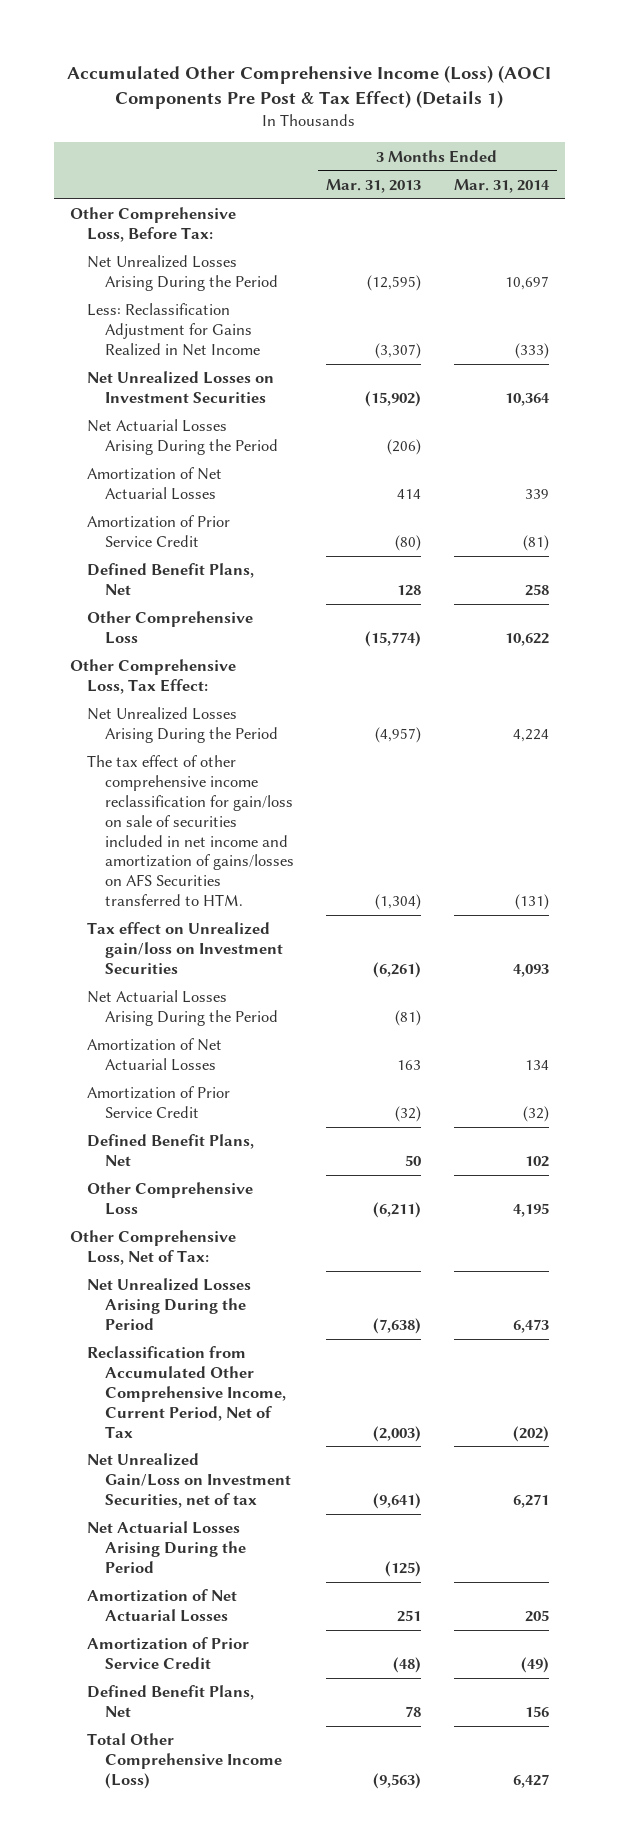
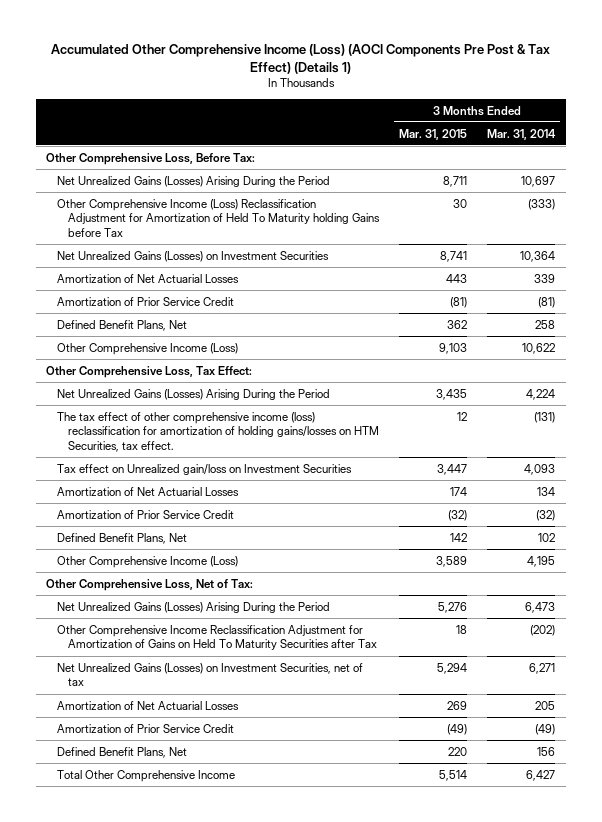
- | 3 Months Ended Mar. 31, 2013 | 3 Months Ended Mar. 31, 2014
+ | 3 Months Ended Mar. 31, 2015 | 3 Months Ended Mar. 31, 2014
- Net Unrealized Losses Arising During the Period | (12,595) | 10,697
- Less: Reclassification Adjustment for Gains Realized in Net Income | (3,307) | (333)
- Net Unrealized Losses on Investment Securities | (15,902) | 10,364
- Net Actuarial Losses Arising During the Period | (206) |
+ Net Unrealized Gains (Losses) Arising During the Period | 8,711 | 10,697
+ Other Comprehensive Income (Loss) Reclassification Adjustment for Amortization of Held To Maturity holding Gains before Tax | 30 | (333)
+ Net Unrealized Gains (Losses) on Investment Securities | 8,741 | 10,364
- Other Comprehensive Loss | (15,774) | 10,622
+ Other Comprehensive Income (Loss) | 9,103 | 10,622
- Net Unrealized Losses Arising During the Period | (4,957) | 4,224
- The tax effect of other comprehensive income reclassification for gain/loss on sale of securities included in net income and amortization of gains/losses on AFS Securities transferred to HTM. | (1,304) | (131)
+ Net Unrealized Gains (Losses) Arising During the Period | 3,435 | 4,224
+ The tax effect of other comprehensive income (loss) reclassification for amortization of holding gains/losses on HTM Securities, tax effect. | 12 | (131)
- Net Actuarial Losses Arising During the Period | (81) |
- Other Comprehensive Loss | (6,211) | 4,195
+ Other Comprehensive Income (Loss) | 3,589 | 4,195
- Net Unrealized Losses Arising During the Period | (7,638) | 6,473
- Reclassification from Accumulated Other Comprehensive Income, Current Period, Net of Tax | (2,003) | (202)
- Net Unrealized Gain/Loss on Investment Securities, net of tax | (9,641) | 6,271
- Net Actuarial Losses Arising During the Period | (125) |
+ Net Unrealized Gains (Losses) Arising During the Period | 5,276 | 6,473
+ Other Comprehensive Income Reclassification Adjustment for Amortization of Gains on Held To Maturity Securities after Tax | 18 | (202)
+ Net Unrealized Gains (Losses) on Investment Securities, net of tax | 5,294 | 6,271
- Total Other Comprehensive Income (Loss) | (9,563) | 6,427
+ Total Other Comprehensive Income | 5,514 | 6,427

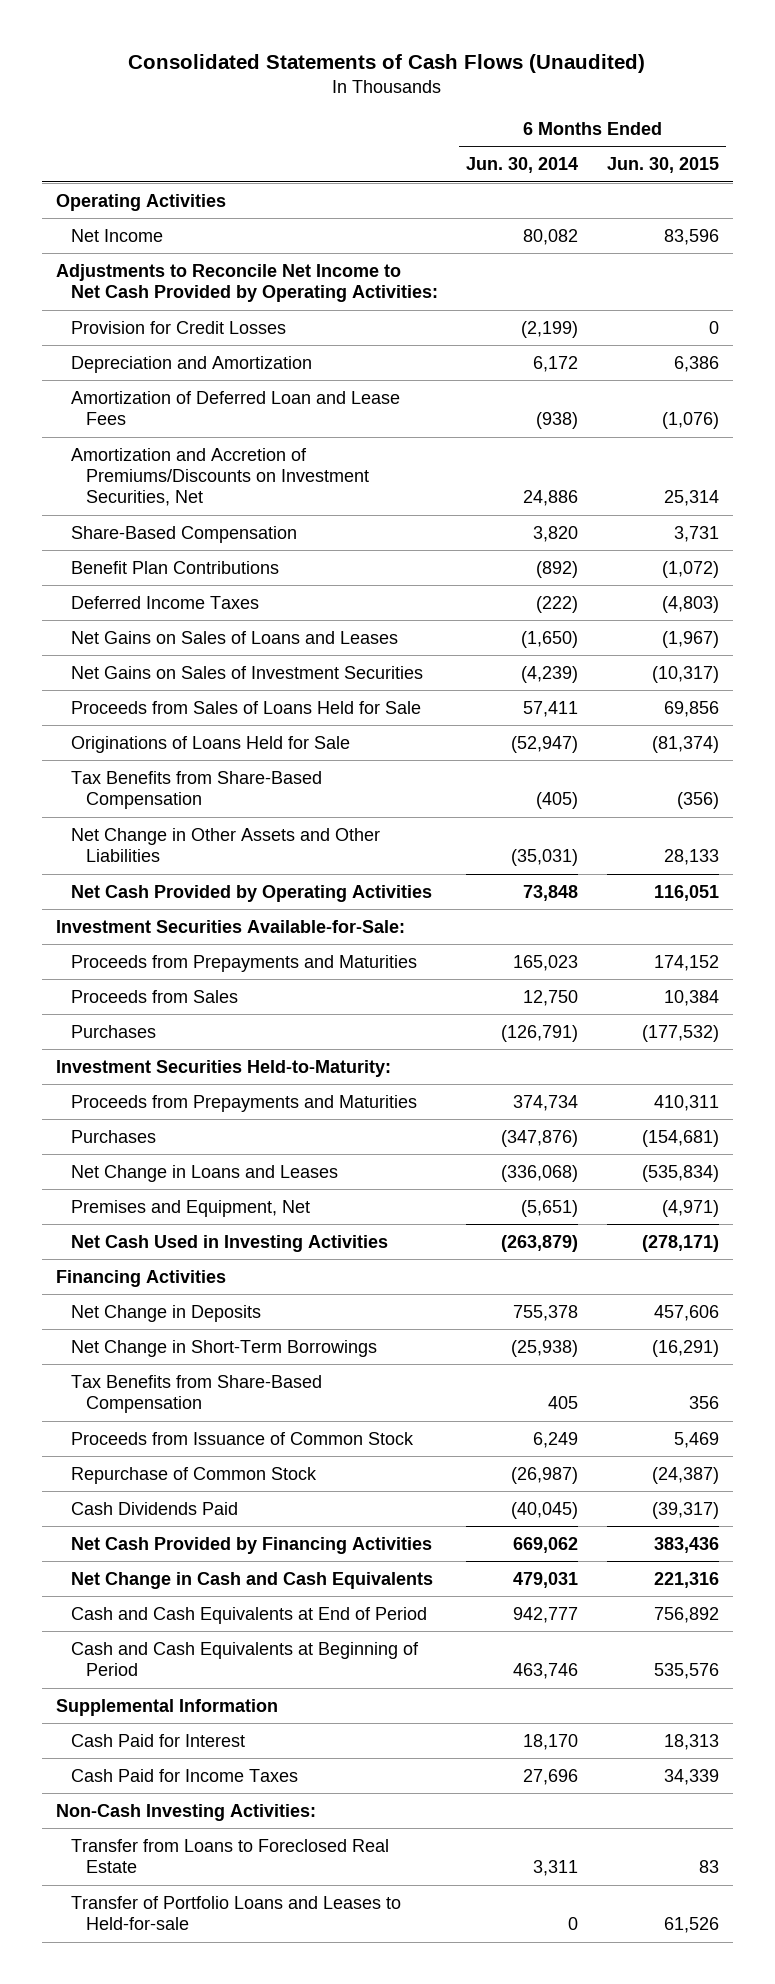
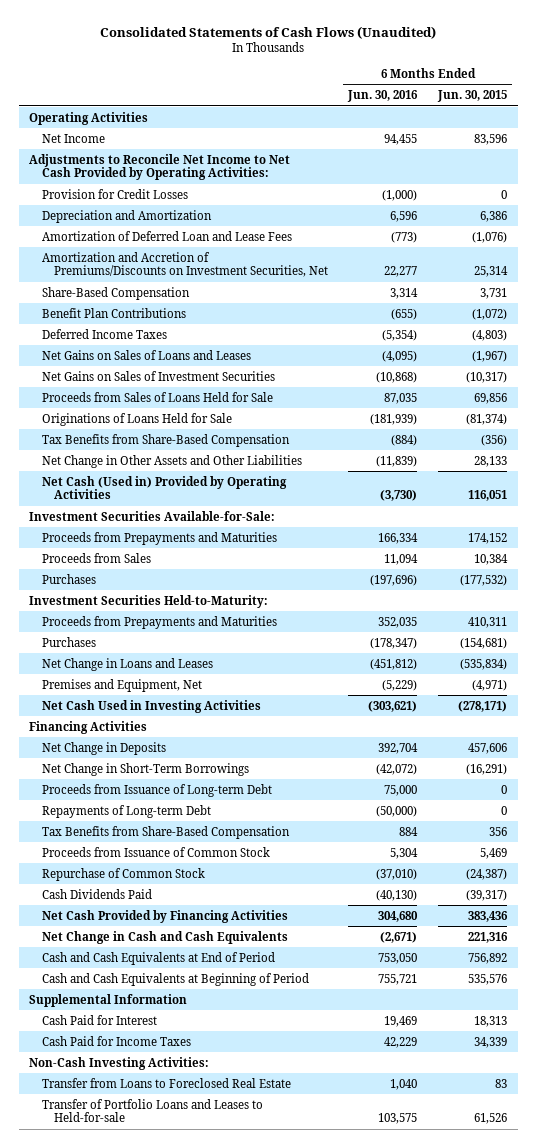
- | 6 Months Ended Jun. 30, 2014 | 6 Months Ended Jun. 30, 2015
+ | 6 Months Ended Jun. 30, 2016 | 6 Months Ended Jun. 30, 2015
- Net Cash Provided by Operating Activities | 73,848 | 116,051
+ Net Cash (Used in) Provided by Operating Activities | (3,730) | 116,051
+ Proceeds from Issuance of Long-term Debt | 75,000 | 0
+ Repayments of Long-term Debt | (50,000) | 0

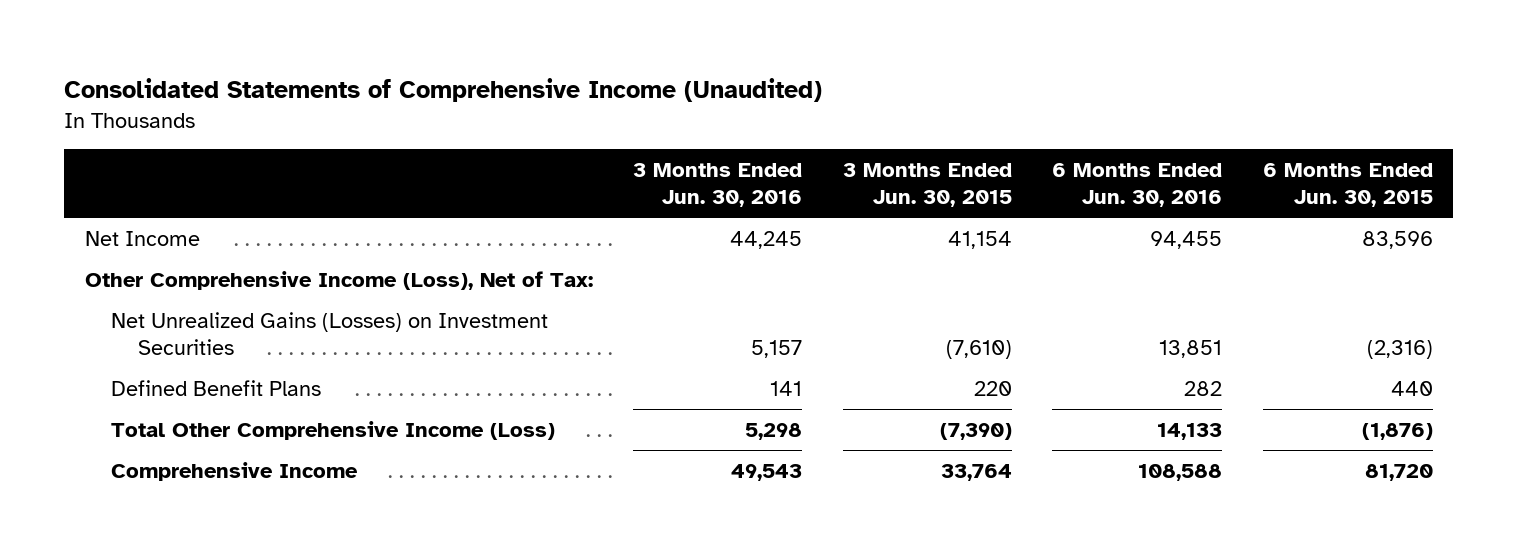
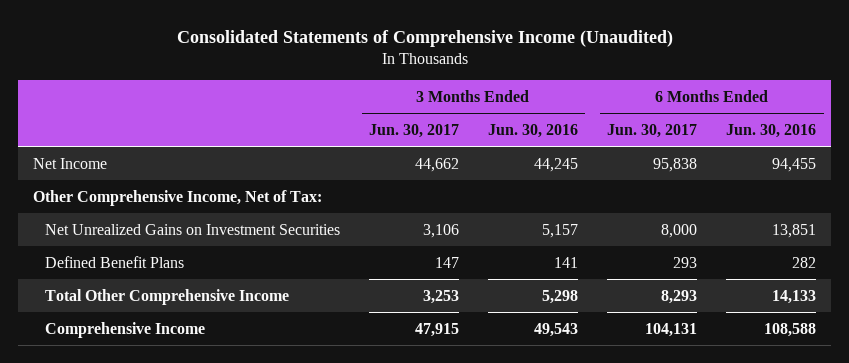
- | 3 Months Ended Jun. 30, 2016 | 3 Months Ended Jun. 30, 2015 | 6 Months Ended Jun. 30, 2016 | 6 Months Ended Jun. 30, 2015
+ | 3 Months Ended Jun. 30, 2017 | 3 Months Ended Jun. 30, 2016 | 6 Months Ended Jun. 30, 2017 | 6 Months Ended Jun. 30, 2016
- Other Comprehensive Income (Loss), Net of Tax:
- Net Unrealized Gains (Losses) on Investment Securities | 5,157 | (7,610) | 13,851 | (2,316)
+ Other Comprehensive Income, Net of Tax:
+ Net Unrealized Gains on Investment Securities | 3,106 | 5,157 | 8,000 | 13,851
- Total Other Comprehensive Income (Loss) | 5,298 | (7,390) | 14,133 | (1,876)
+ Total Other Comprehensive Income | 3,253 | 5,298 | 8,293 | 14,133

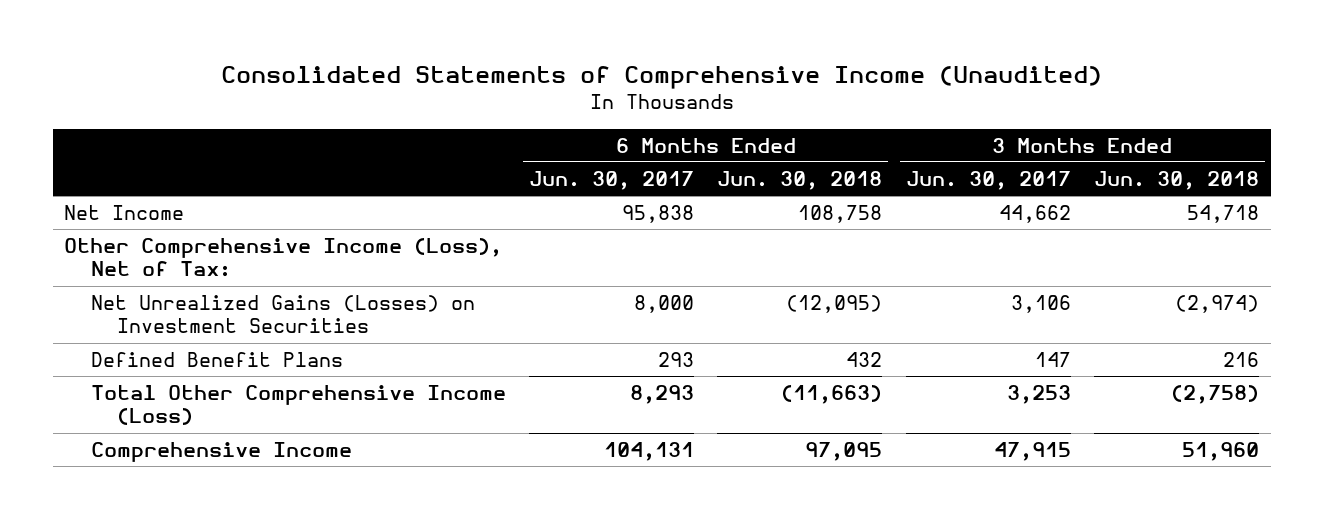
- | 3 Months Ended Jun. 30, 2017 | 3 Months Ended Jun. 30, 2016 | 6 Months Ended Jun. 30, 2017 | 6 Months Ended Jun. 30, 2016
+ | 6 Months Ended Jun. 30, 2017 | 6 Months Ended Jun. 30, 2018 | 3 Months Ended Jun. 30, 2017 | 3 Months Ended Jun. 30, 2018
- Other Comprehensive Income, Net of Tax:
- Net Unrealized Gains on Investment Securities | 3,106 | 5,157 | 8,000 | 13,851
+ Other Comprehensive Income (Loss), Net of Tax:
+ Net Unrealized Gains (Losses) on Investment Securities | 8,000 | (12,095) | 3,106 | (2,974)
- Total Other Comprehensive Income | 3,253 | 5,298 | 8,293 | 14,133
+ Total Other Comprehensive Income (Loss) | 8,293 | (11,663) | 3,253 | (2,758)

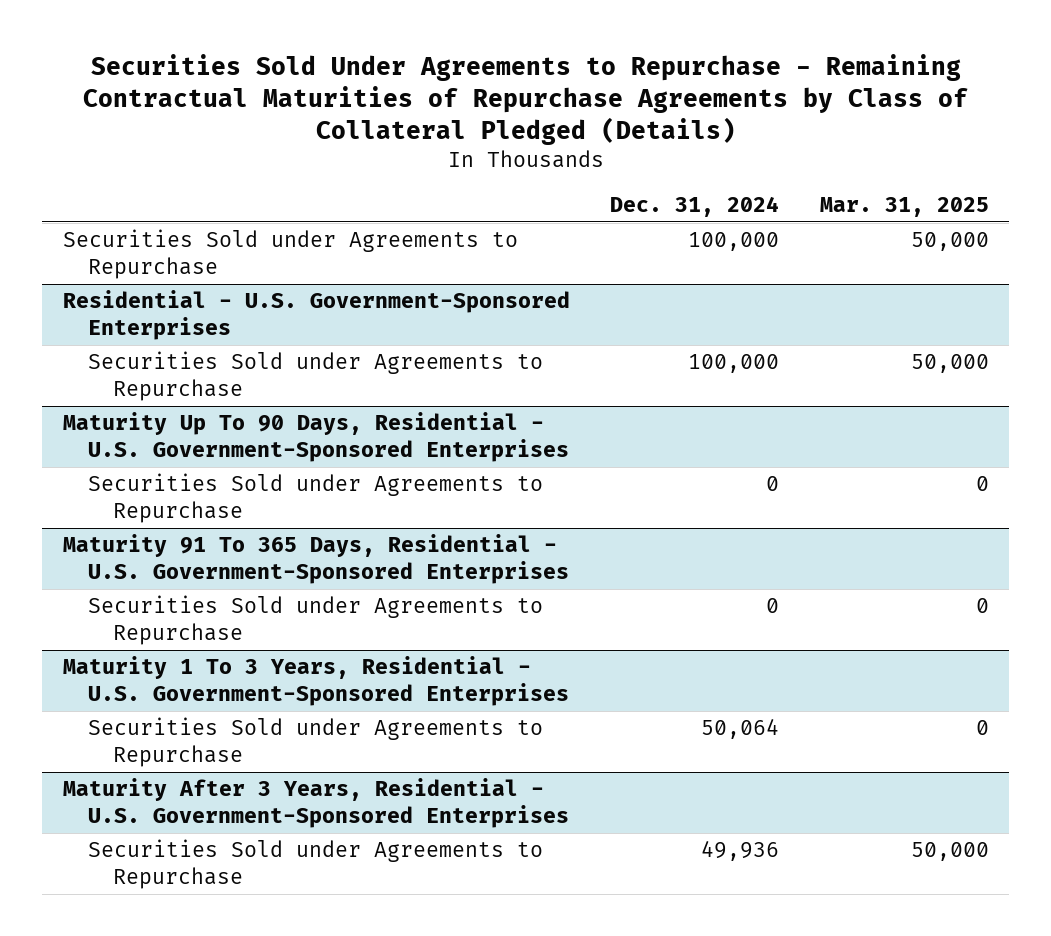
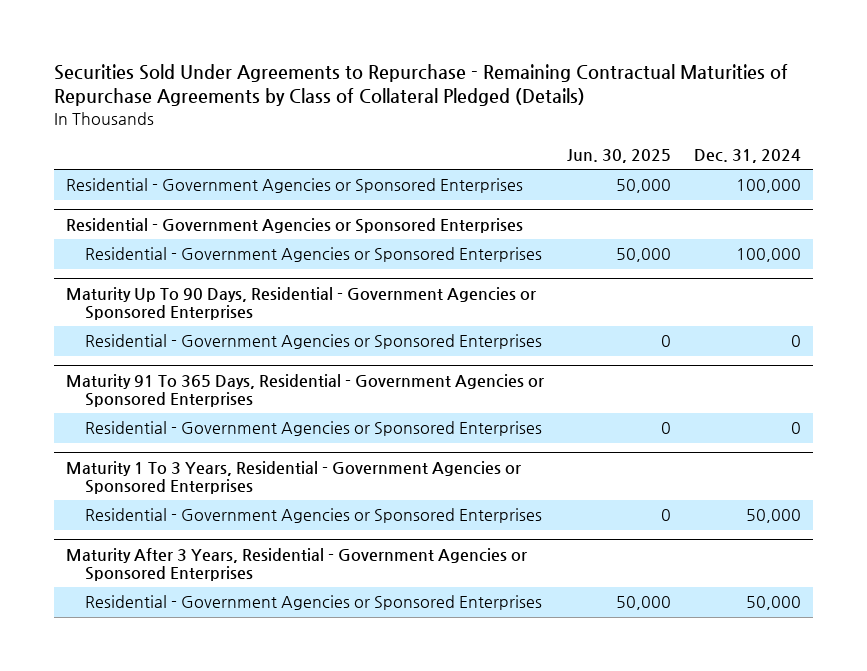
- | Dec. 31, 2024 | Mar. 31, 2025
+ | Jun. 30, 2025 | Dec. 31, 2024
- Securities Sold under Agreements to Repurchase | 100,000 | 50,000
- Residential - U.S. Government-Sponsored Enterprises
- Securities Sold under Agreements to Repurchase | 100,000 | 50,000
- Maturity Up To 90 Days, Residential - U.S. Government-Sponsored Enterprises
- Securities Sold under Agreements to Repurchase | 0 | 0
- Maturity 91 To 365 Days, Residential - U.S. Government-Sponsored Enterprises
- Securities Sold under Agreements to Repurchase | 0 | 0
- Maturity 1 To 3 Years, Residential - U.S. Government-Sponsored Enterprises
- Securities Sold under Agreements to Repurchase | 50,064 | 0
- Maturity After 3 Years, Residential - U.S. Government-Sponsored Enterprises
- Securities Sold under Agreements to Repurchase | 49,936 | 50,000
+ Residential - Government Agencies or Sponsored Enterprises | 50,000 | 100,000
+ Residential - Government Agencies or Sponsored Enterprises
+ Residential - Government Agencies or Sponsored Enterprises | 50,000 | 100,000
+ Maturity Up To 90 Days, Residential - Government Agencies or Sponsored Enterprises
+ Residential - Government Agencies or Sponsored Enterprises | 0 | 0
+ Maturity 91 To 365 Days, Residential - Government Agencies or Sponsored Enterprises
+ Residential - Government Agencies or Sponsored Enterprises | 0 | 0
+ Maturity 1 To 3 Years, Residential - Government Agencies or Sponsored Enterprises
+ Residential - Government Agencies or Sponsored Enterprises | 0 | 50,000
+ Maturity After 3 Years, Residential - Government Agencies or Sponsored Enterprises
+ Residential - Government Agencies or Sponsored Enterprises | 50,000 | 50,000

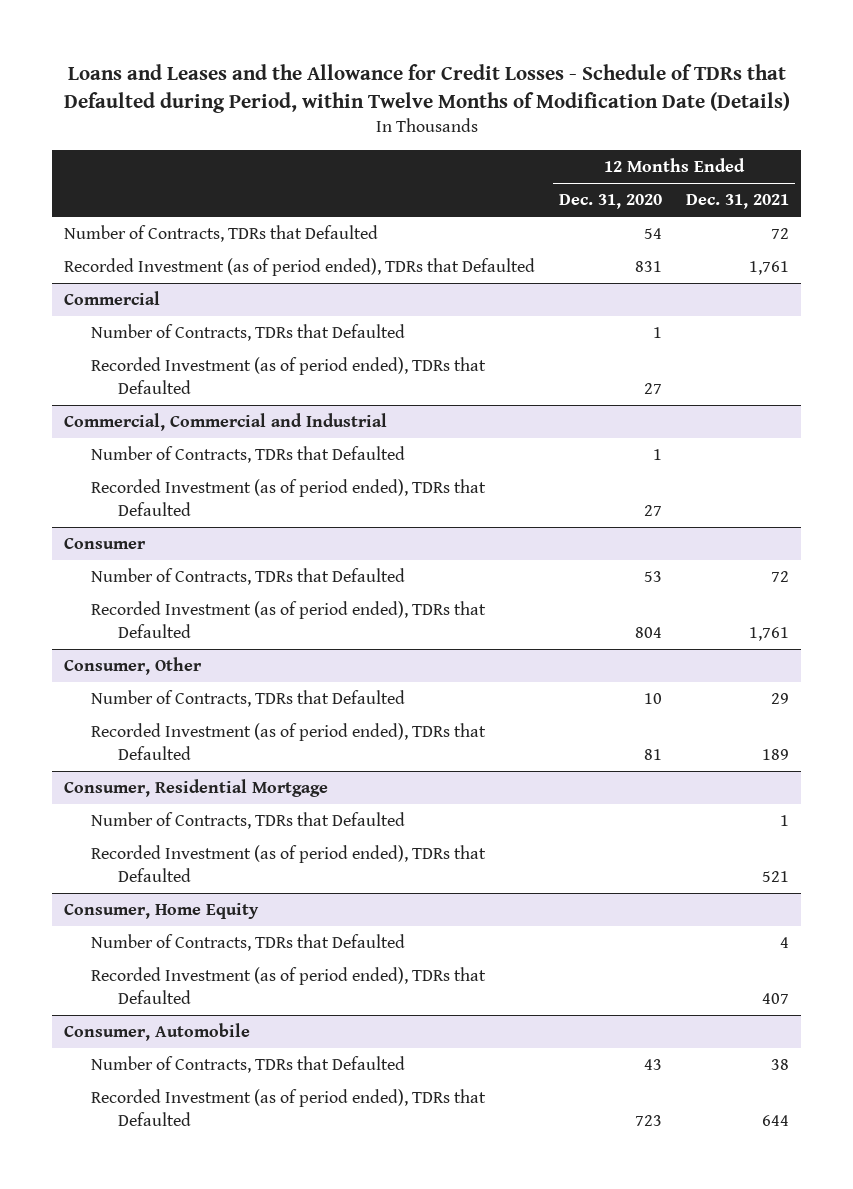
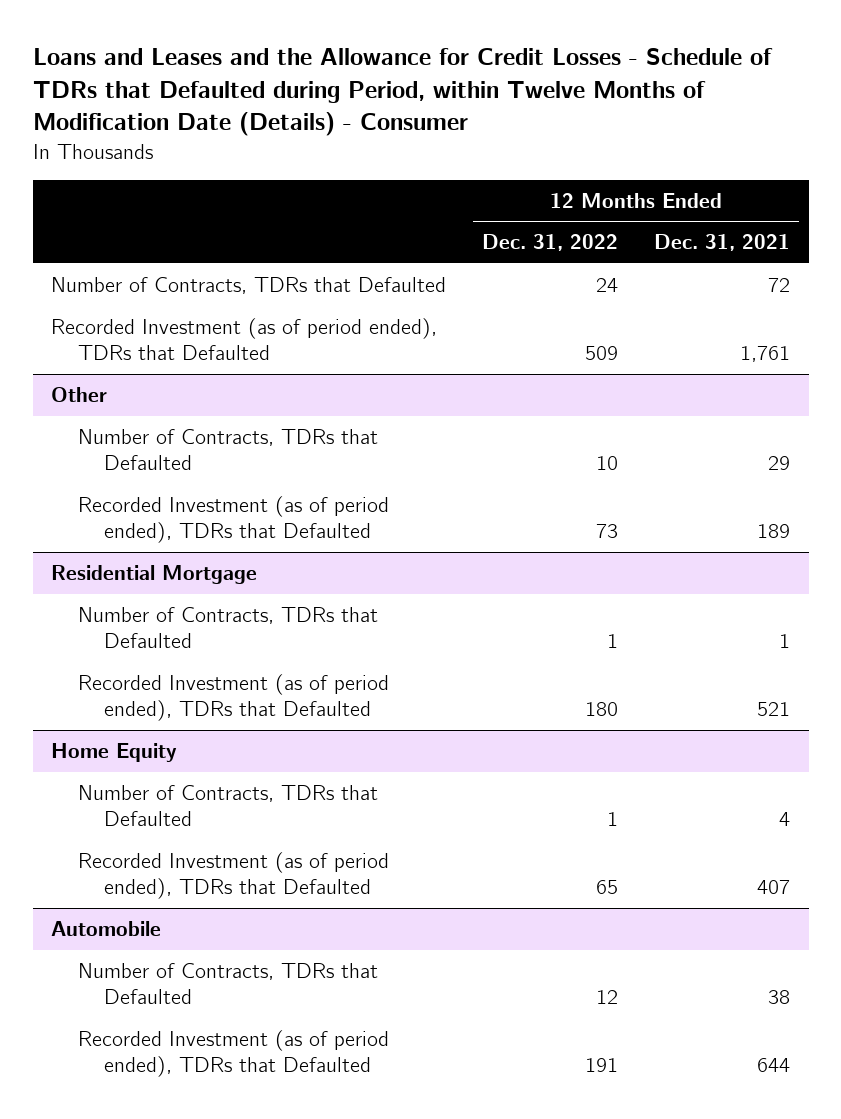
- Loans and Leases and the Allowance for Credit Losses - Schedule of TDRs that Defaulted during Period, within Twelve Months of Modification Date (Details)
+ Loans and Leases and the Allowance for Credit Losses - Schedule of TDRs that Defaulted during Period, within Twelve Months of Modification Date (Details) - Consumer
- | 12 Months Ended Dec. 31, 2020 | 12 Months Ended Dec. 31, 2021
+ | 12 Months Ended Dec. 31, 2022 | 12 Months Ended Dec. 31, 2021
- Commercial
- Number of Contracts, TDRs that Defaulted | 1 |
- Recorded Investment (as of period ended), TDRs that Defaulted | 27 |
- Commercial, Commercial and Industrial
- Number of Contracts, TDRs that Defaulted | 1 |
- Recorded Investment (as of period ended), TDRs that Defaulted | 27 |
- Consumer
- Number of Contracts, TDRs that Defaulted | 53 | 72
- Recorded Investment (as of period ended), TDRs that Defaulted | 804 | 1,761
- Consumer, Other
+ Other
- Consumer, Residential Mortgage
+ Residential Mortgage
- Consumer, Home Equity
+ Home Equity
- Consumer, Automobile
+ Automobile

